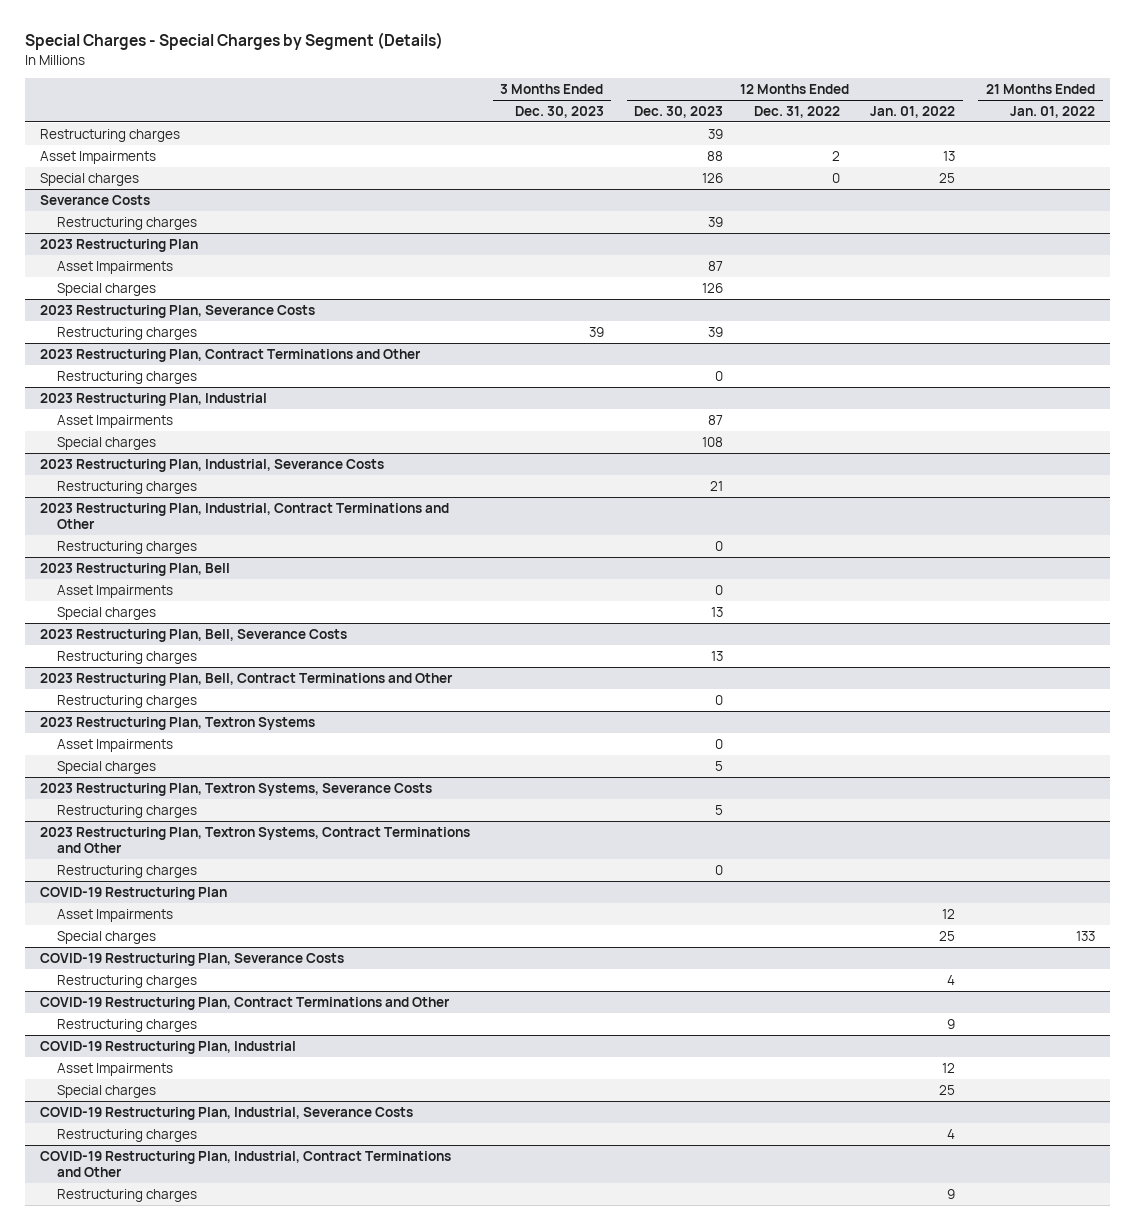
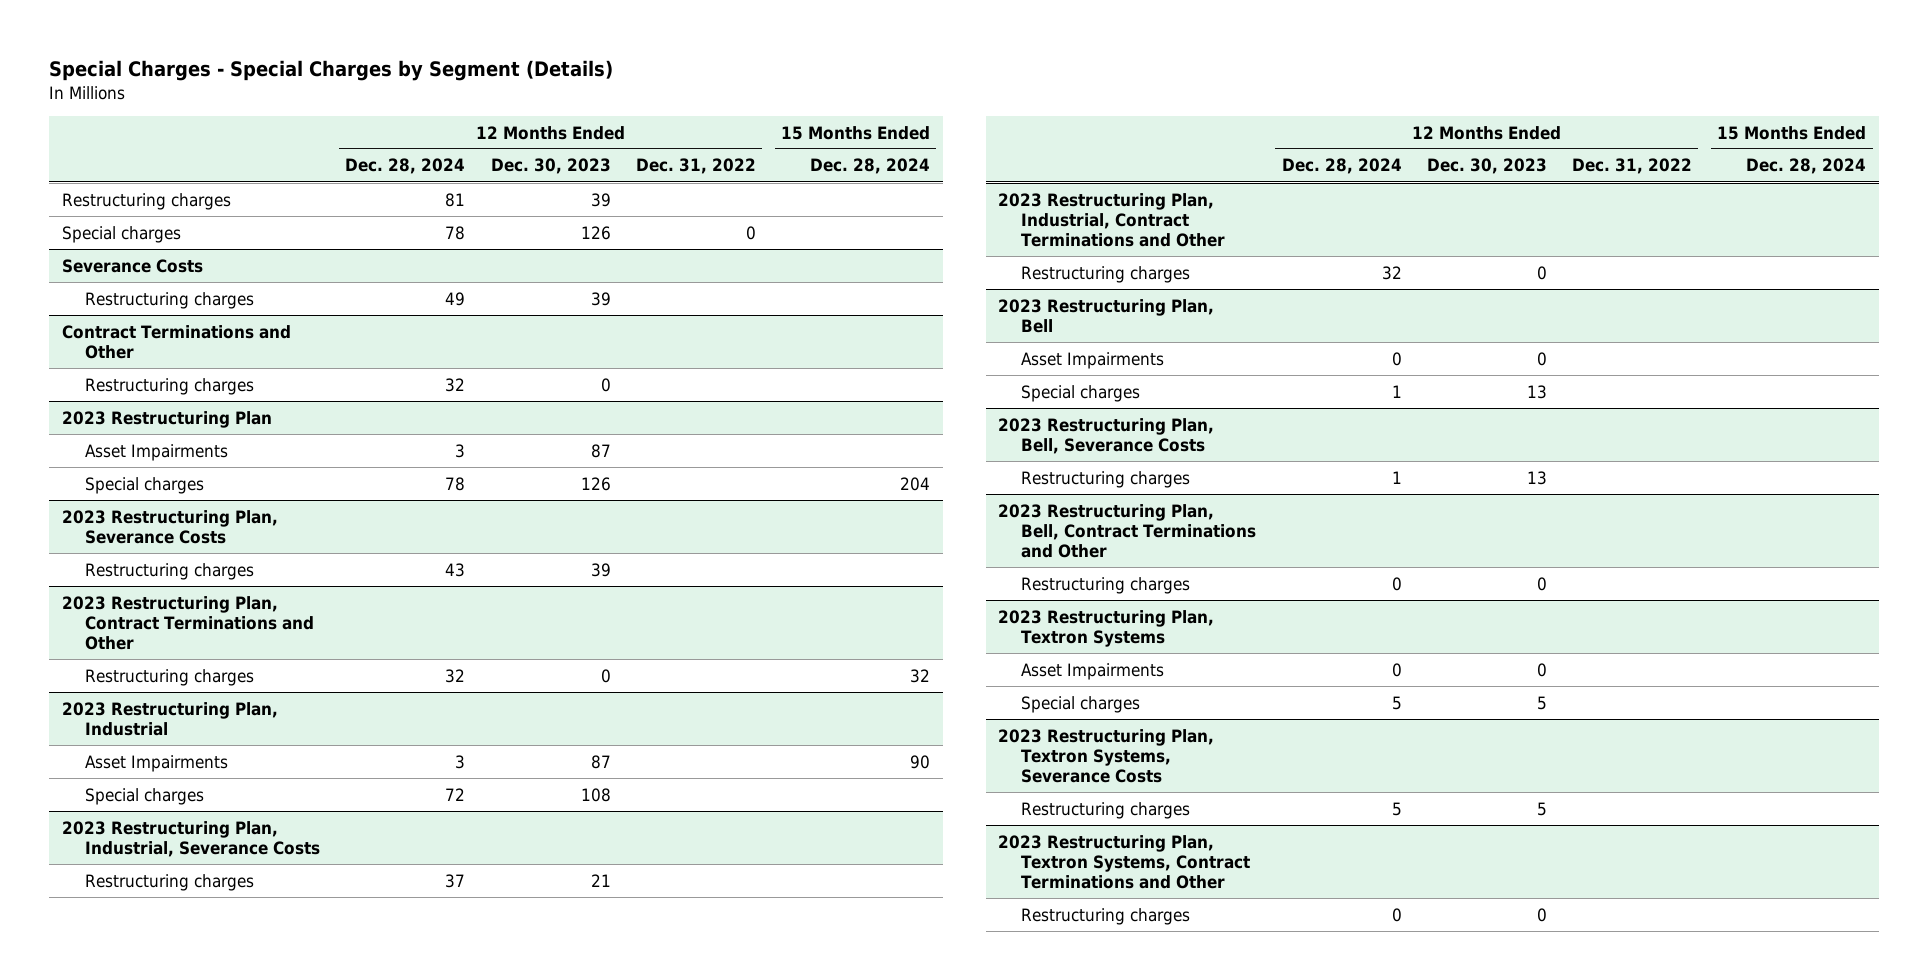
- | 3 Months Ended Dec. 30, 2023 | 12 Months Ended Dec. 30, 2023 | 12 Months Ended Dec. 31, 2022 | 12 Months Ended Jan. 01, 2022 | 21 Months Ended Jan. 01, 2022
+ | 12 Months Ended Dec. 28, 2024 | 12 Months Ended Dec. 30, 2023 | 12 Months Ended Dec. 31, 2022 | 15 Months Ended Dec. 28, 2024
- Asset Impairments | | 88 | 2 | 13 |
+ Contract Terminations and Other
+ Restructuring charges | 32 | 0 | |
- COVID-19 Restructuring Plan
- Asset Impairments | | | | 12 |
- Special charges | | | | 25 | 133
- COVID-19 Restructuring Plan, Severance Costs
- Restructuring charges | | | | 4 |
- COVID-19 Restructuring Plan, Contract Terminations and Other
- Restructuring charges | | | | 9 |
- COVID-19 Restructuring Plan, Industrial
- Asset Impairments | | | | 12 |
- Special charges | | | | 25 |
- COVID-19 Restructuring Plan, Industrial, Severance Costs
- Restructuring charges | | | | 4 |
- COVID-19 Restructuring Plan, Industrial, Contract Terminations and Other
- Restructuring charges | | | | 9 |

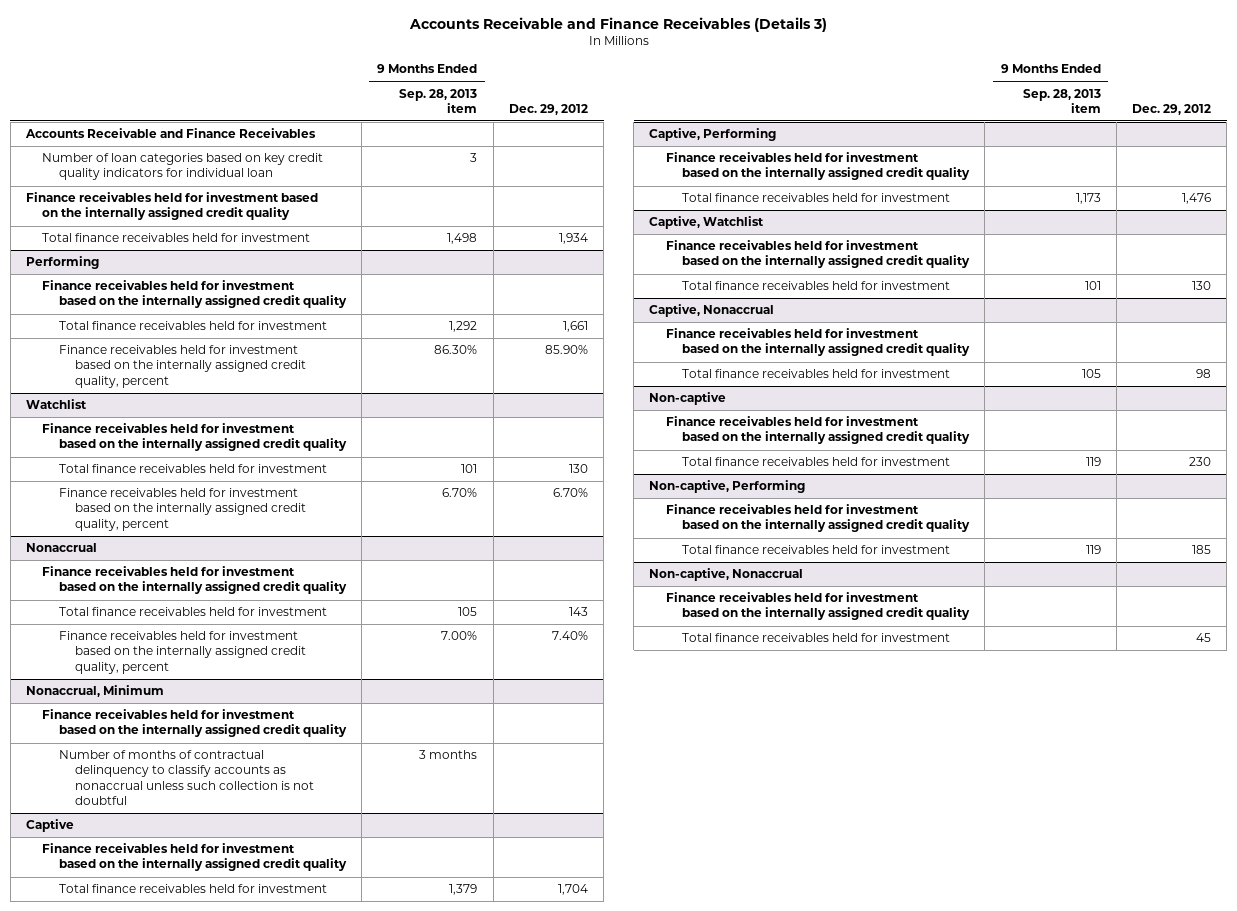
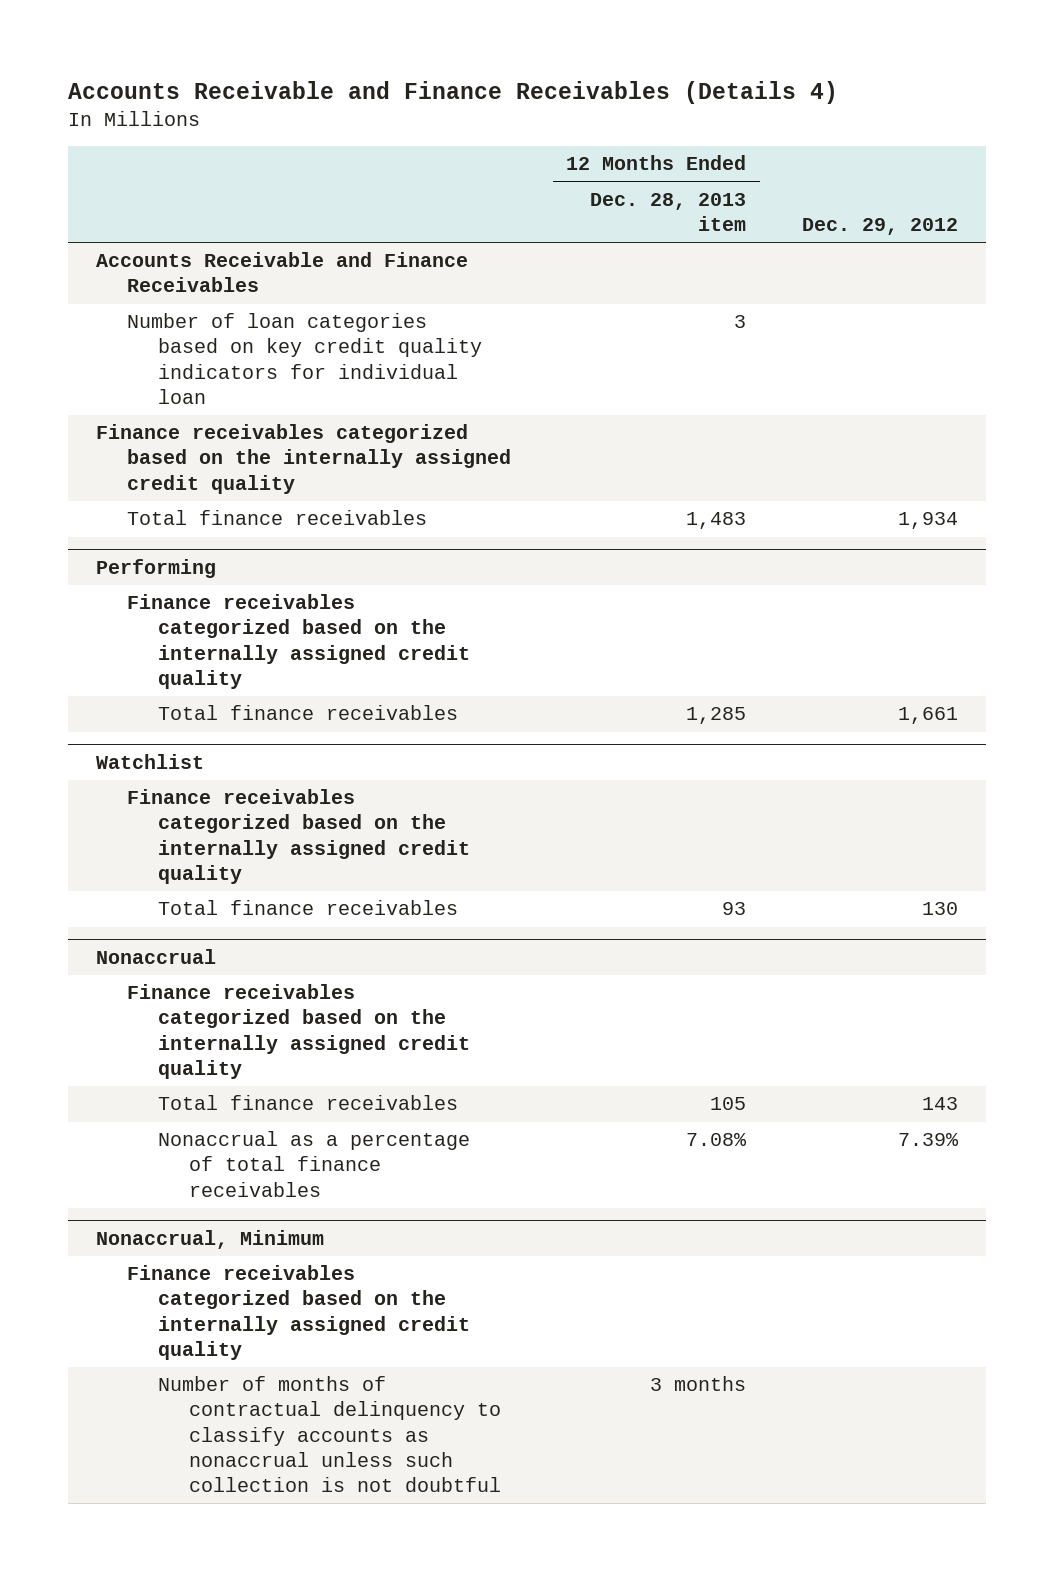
- Accounts Receivable and Finance Receivables (Details 3)
+ Accounts Receivable and Finance Receivables (Details 4)
- | 9 Months Ended Sep. 28, 2013 item | Dec. 29, 2012
+ | 12 Months Ended Dec. 28, 2013 item | Dec. 29, 2012
- Finance receivables held for investment based on the internally assigned credit quality
- Total finance receivables held for investment | 1,498 | 1,934
+ Finance receivables categorized based on the internally assigned credit quality
+ Total finance receivables | 1,483 | 1,934
@ Performing
- Finance receivables held for investment based on the internally assigned credit quality
- Total finance receivables held for investment | 1,292 | 1,661
- Finance receivables held for investment based on the internally assigned credit quality, percent | 86.30% | 85.90%
+ Finance receivables categorized based on the internally assigned credit quality
+ Total finance receivables | 1,285 | 1,661
@ Watchlist
- Finance receivables held for investment based on the internally assigned credit quality
- Total finance receivables held for investment | 101 | 130
- Finance receivables held for investment based on the internally assigned credit quality, percent | 6.70% | 6.70%
+ Finance receivables categorized based on the internally assigned credit quality
+ Total finance receivables | 93 | 130
@ Nonaccrual
- Finance receivables held for investment based on the internally assigned credit quality
- Total finance receivables held for investment | 105 | 143
- Finance receivables held for investment based on the internally assigned credit quality, percent | 7.00% | 7.40%
+ Finance receivables categorized based on the internally assigned credit quality
+ Total finance receivables | 105 | 143
+ Nonaccrual as a percentage of total finance receivables | 7.08% | 7.39%
@ Nonaccrual, Minimum
- Finance receivables held for investment based on the internally assigned credit quality
+ Finance receivables categorized based on the internally assigned credit quality
- Captive
- Finance receivables held for investment based on the internally assigned credit quality
- Total finance receivables held for investment | 1,379 | 1,704
- Captive, Performing
- Finance receivables held for investment based on the internally assigned credit quality
- Total finance receivables held for investment | 1,173 | 1,476
- Captive, Watchlist
- Finance receivables held for investment based on the internally assigned credit quality
- Total finance receivables held for investment | 101 | 130
- Captive, Nonaccrual
- Finance receivables held for investment based on the internally assigned credit quality
- Total finance receivables held for investment | 105 | 98
- Non-captive
- Finance receivables held for investment based on the internally assigned credit quality
- Total finance receivables held for investment | 119 | 230
- Non-captive, Performing
- Finance receivables held for investment based on the internally assigned credit quality
- Total finance receivables held for investment | 119 | 185
- Non-captive, Nonaccrual
- Finance receivables held for investment based on the internally assigned credit quality
- Total finance receivables held for investment | | 45

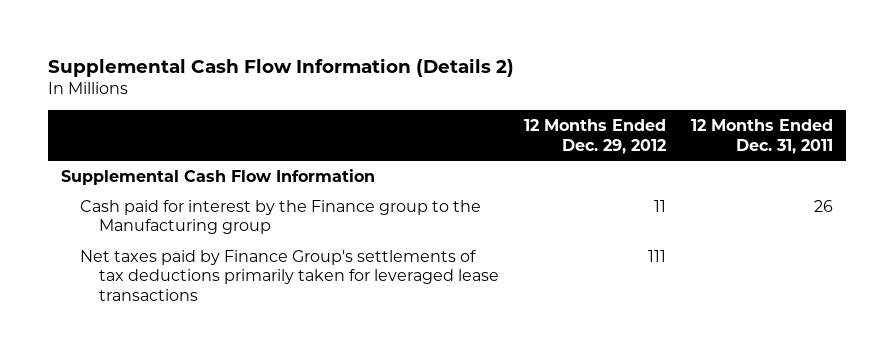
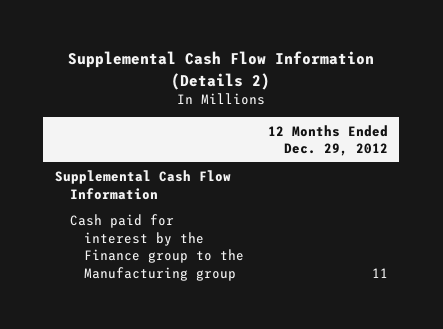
- | 12 Months Ended Dec. 29, 2012 | 12 Months Ended Dec. 31, 2011
+ | 12 Months Ended Dec. 29, 2012
- Net taxes paid by Finance Group's settlements of tax deductions primarily taken for leveraged lease transactions | 111 |

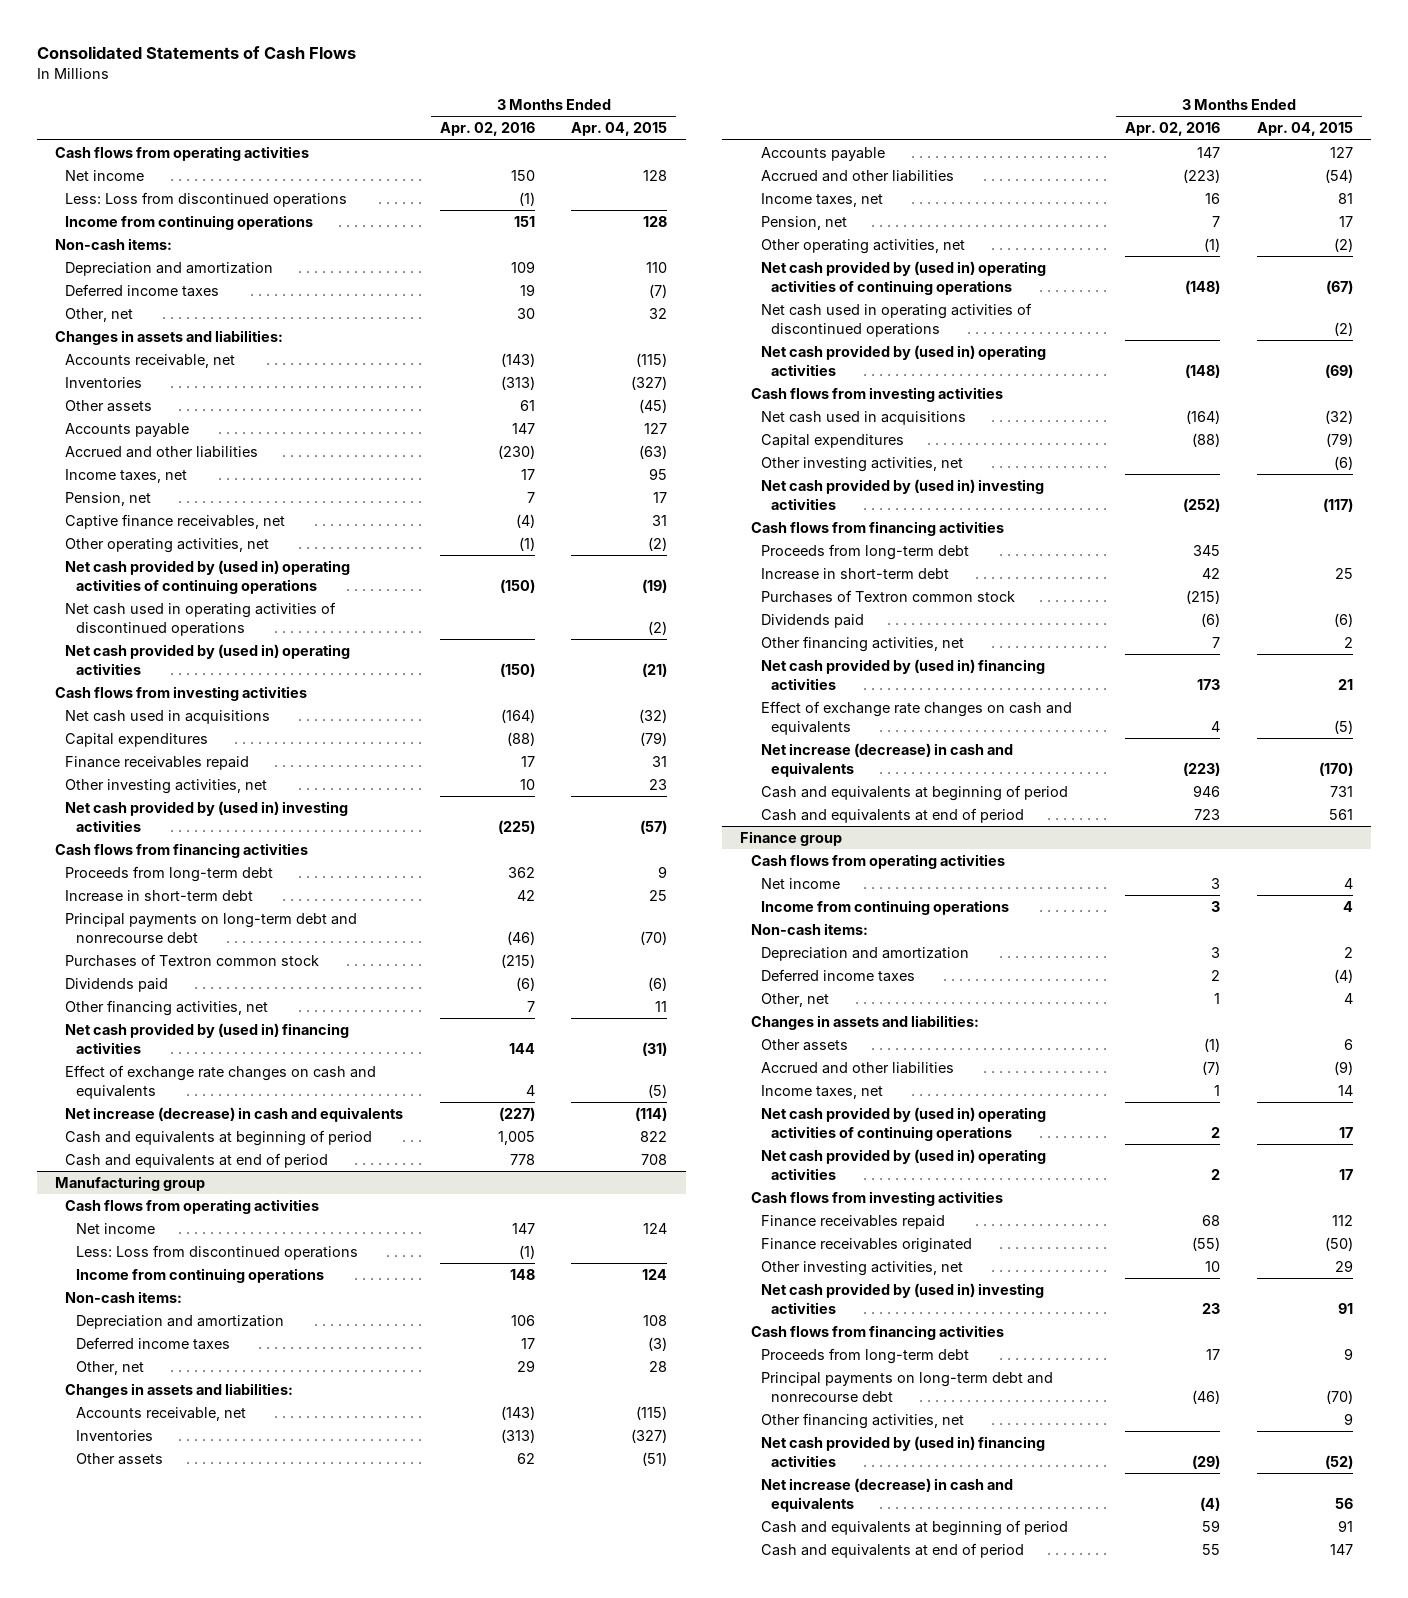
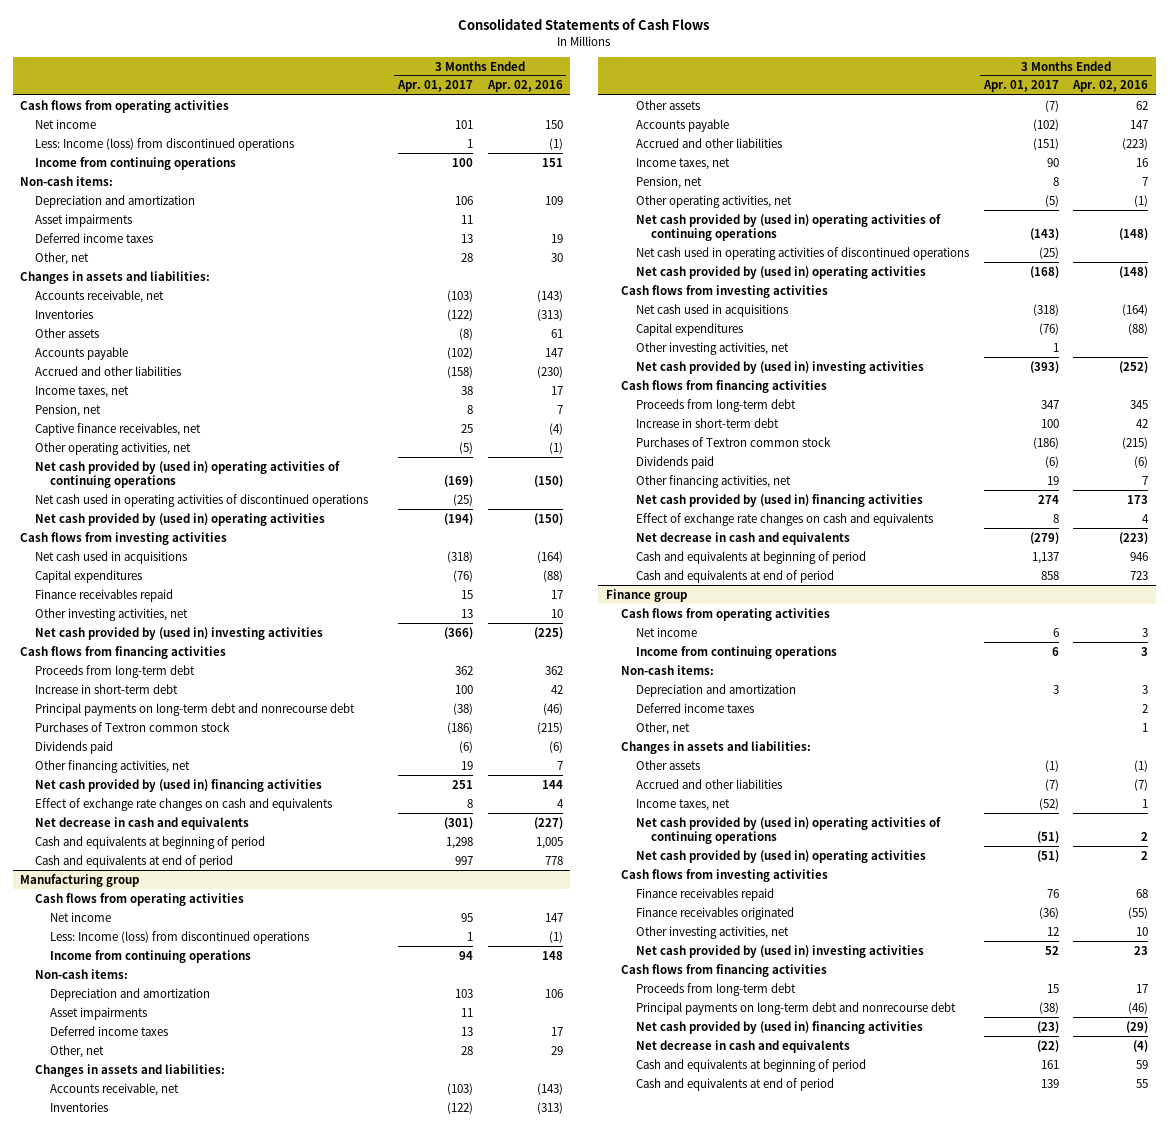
- | 3 Months Ended Apr. 02, 2016 | 3 Months Ended Apr. 04, 2015
+ | 3 Months Ended Apr. 01, 2017 | 3 Months Ended Apr. 02, 2016
- Less: Loss from discontinued operations | (1) |
+ Less: Income (loss) from discontinued operations | 1 | (1)
+ Asset impairments | 11 |
- Net increase (decrease) in cash and equivalents | (227) | (114)
+ Net decrease in cash and equivalents | (301) | (227)
@ Manufacturing group
- Less: Loss from discontinued operations | (1) |
+ Less: Income (loss) from discontinued operations | 1 | (1)
+ Asset impairments | 11 |
- Net increase (decrease) in cash and equivalents | (223) | (170)
+ Net decrease in cash and equivalents | (279) | (223)
@ Finance group
- Other financing activities, net | | 9
- Net increase (decrease) in cash and equivalents | (4) | 56
+ Net decrease in cash and equivalents | (22) | (4)

